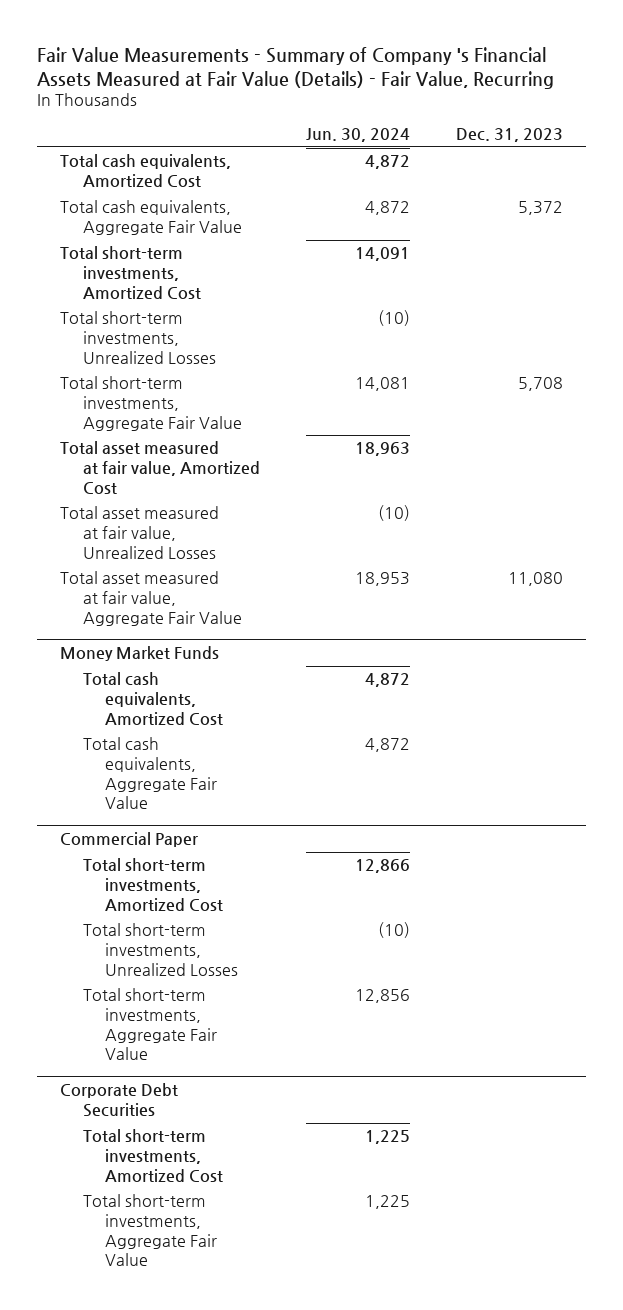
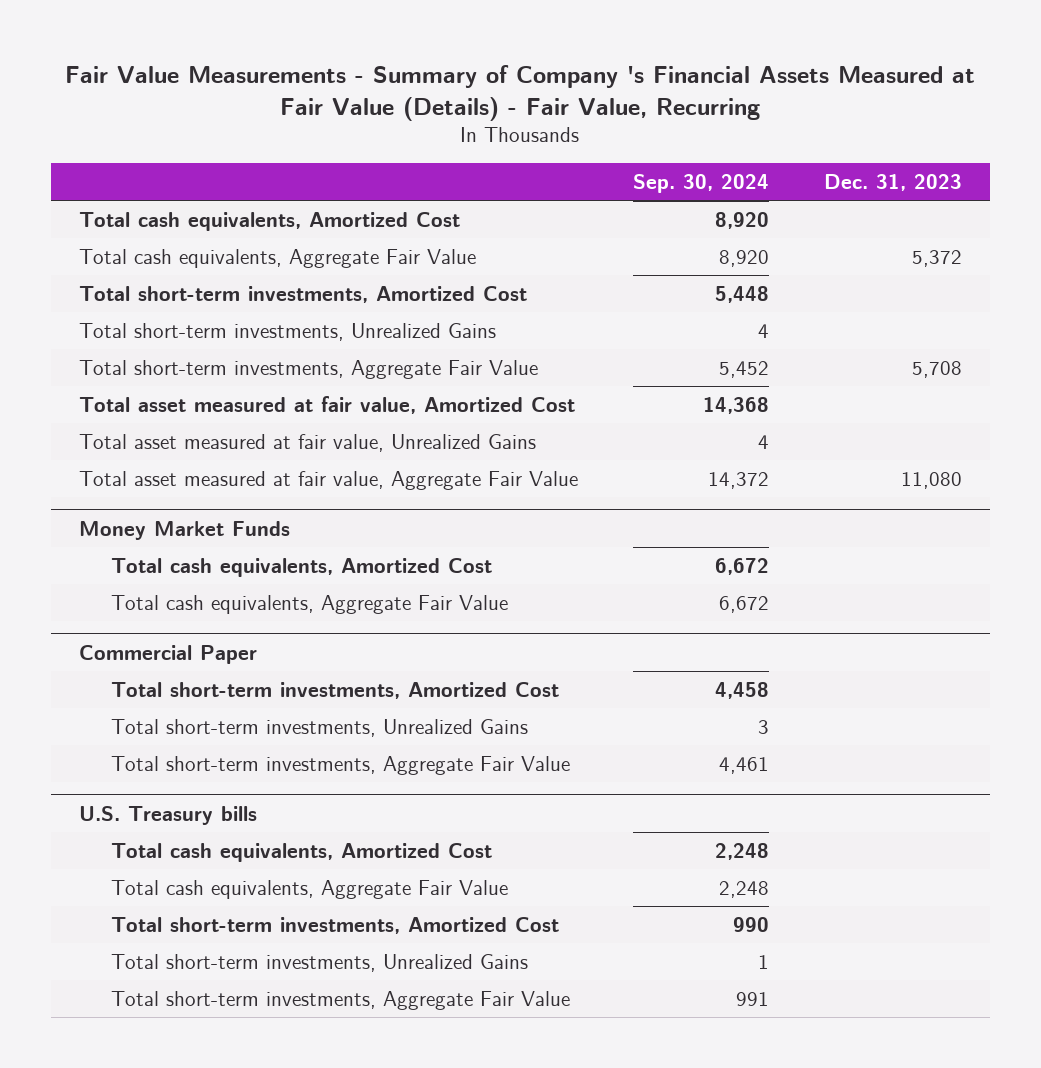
- | Jun. 30, 2024 | Dec. 31, 2023
+ | Sep. 30, 2024 | Dec. 31, 2023
- Total short-term investments, Unrealized Losses | (10) |
+ Total short-term investments, Unrealized Gains | 4 |
- Total asset measured at fair value, Unrealized Losses | (10) |
+ Total asset measured at fair value, Unrealized Gains | 4 |
@ Commercial Paper
- Total short-term investments, Unrealized Losses | (10) |
+ Total short-term investments, Unrealized Gains | 3 |
- Corporate Debt Securities
+ U.S. Treasury bills
+ Total cash equivalents, Amortized Cost | 2,248 |
+ Total cash equivalents, Aggregate Fair Value | 2,248 |
+ Total short-term investments, Unrealized Gains | 1 |

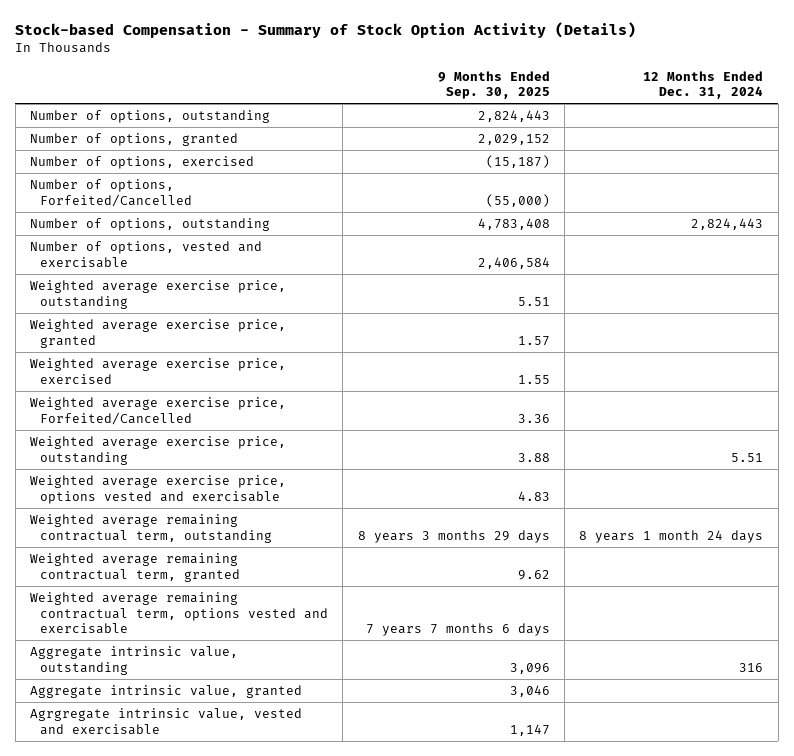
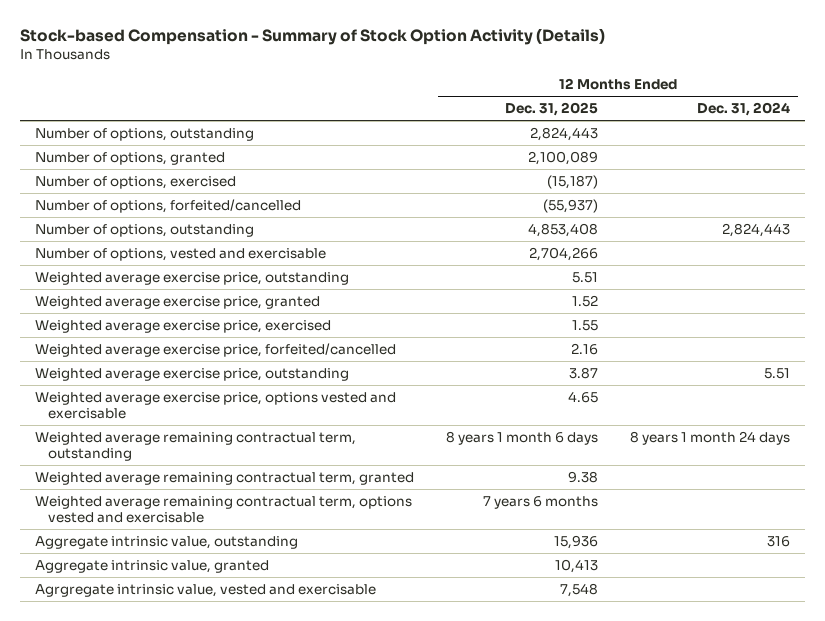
- | 9 Months Ended Sep. 30, 2025 | 12 Months Ended Dec. 31, 2024
+ | 12 Months Ended Dec. 31, 2025 | 12 Months Ended Dec. 31, 2024
- Number of options, Forfeited/Cancelled | (55,000) |
+ Number of options, forfeited/cancelled | (55,937) |
- Weighted average exercise price, Forfeited/Cancelled | 3.36 |
+ Weighted average exercise price, forfeited/cancelled | 2.16 |

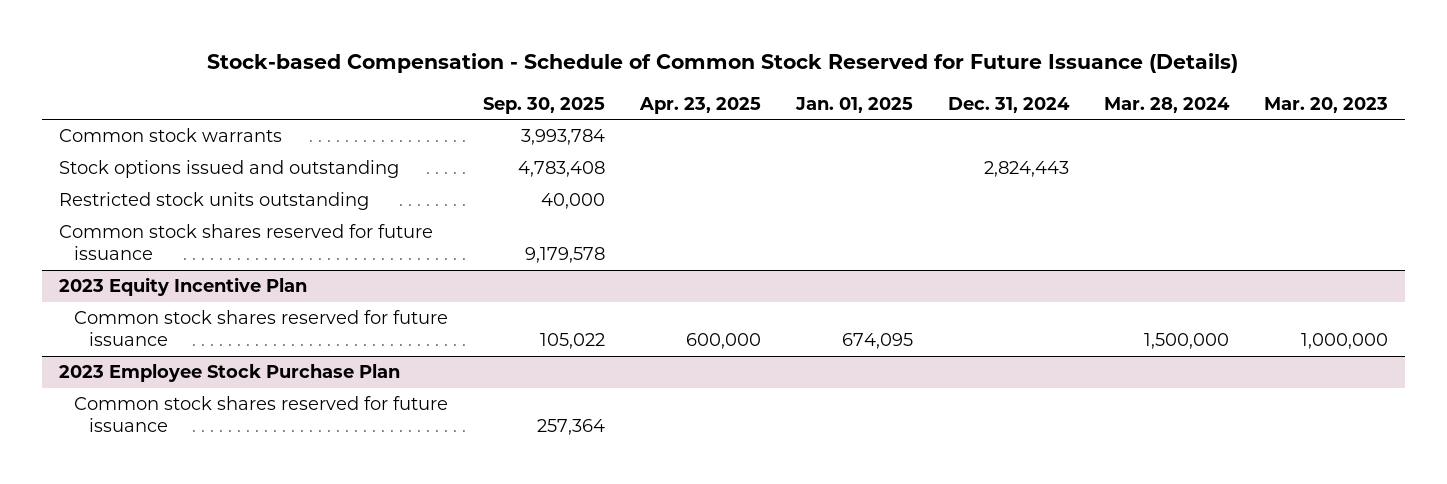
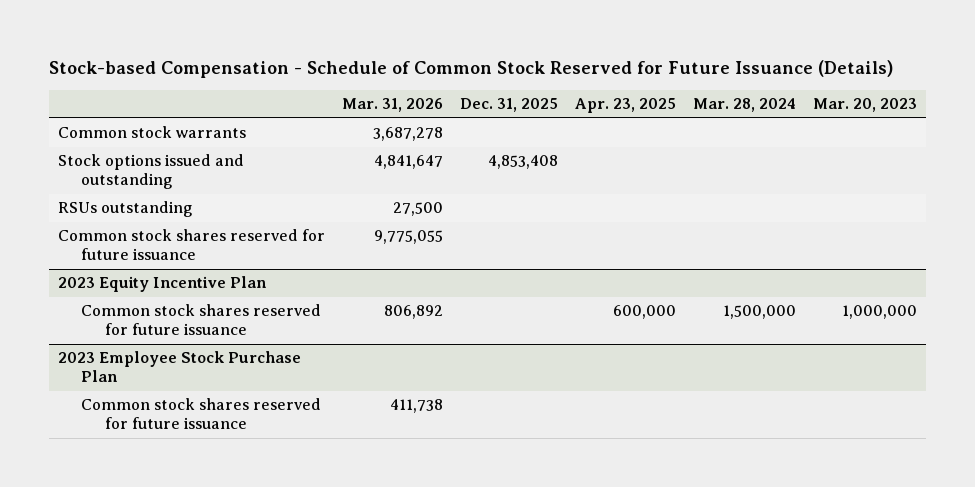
- | Sep. 30, 2025 | Apr. 23, 2025 | Jan. 01, 2025 | Dec. 31, 2024 | Mar. 28, 2024 | Mar. 20, 2023
+ | Mar. 31, 2026 | Dec. 31, 2025 | Apr. 23, 2025 | Mar. 28, 2024 | Mar. 20, 2023
- Restricted stock units outstanding | 40,000 | | | | |
+ RSUs outstanding | 27,500 | | | |

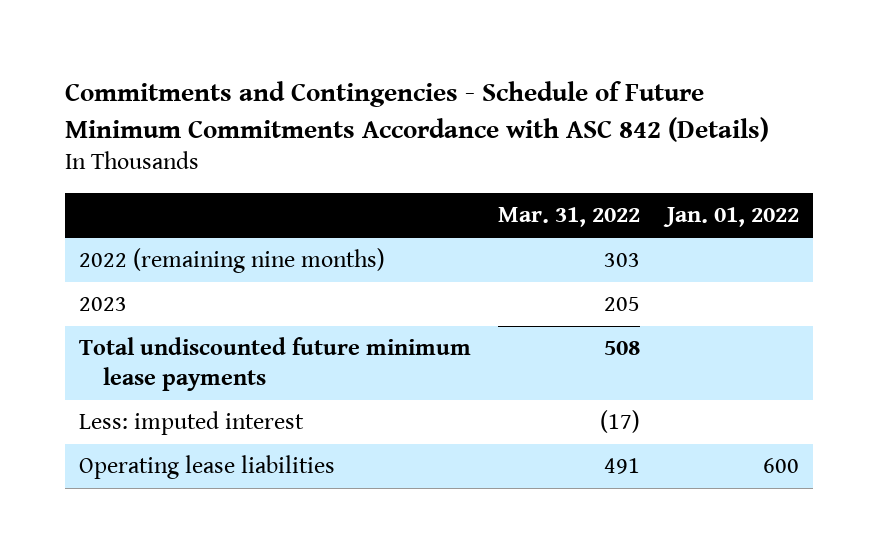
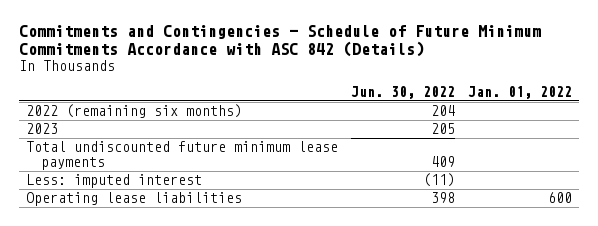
- | Mar. 31, 2022 | Jan. 01, 2022
+ | Jun. 30, 2022 | Jan. 01, 2022
- 2022 (remaining nine months) | 303 |
+ 2022 (remaining six months) | 204 |

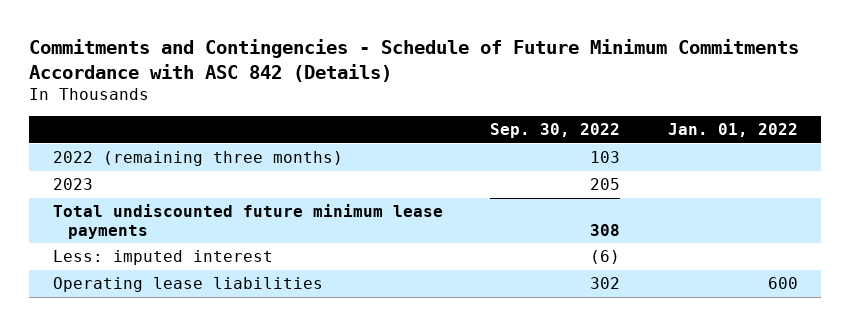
- | Jun. 30, 2022 | Jan. 01, 2022
+ | Sep. 30, 2022 | Jan. 01, 2022
- 2022 (remaining six months) | 204 |
+ 2022 (remaining three months) | 103 |

